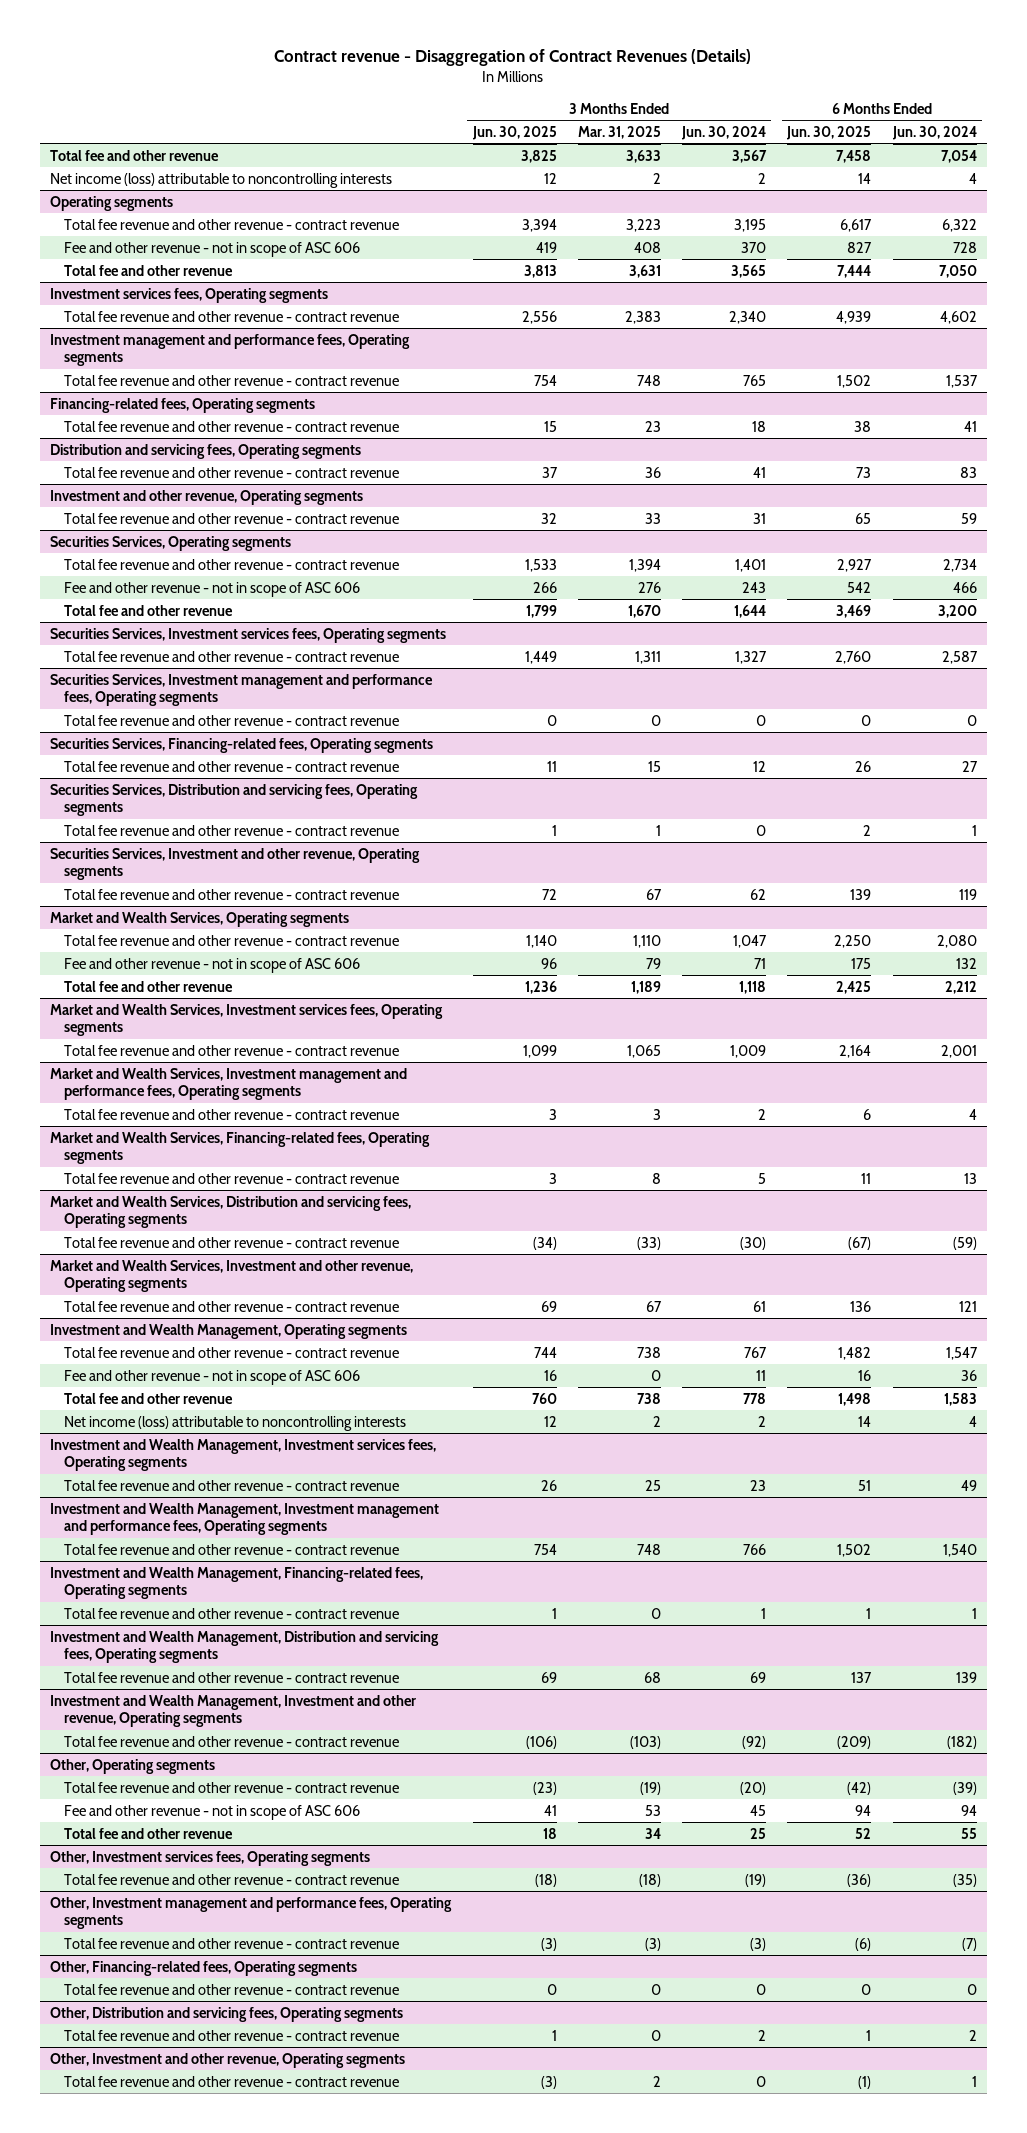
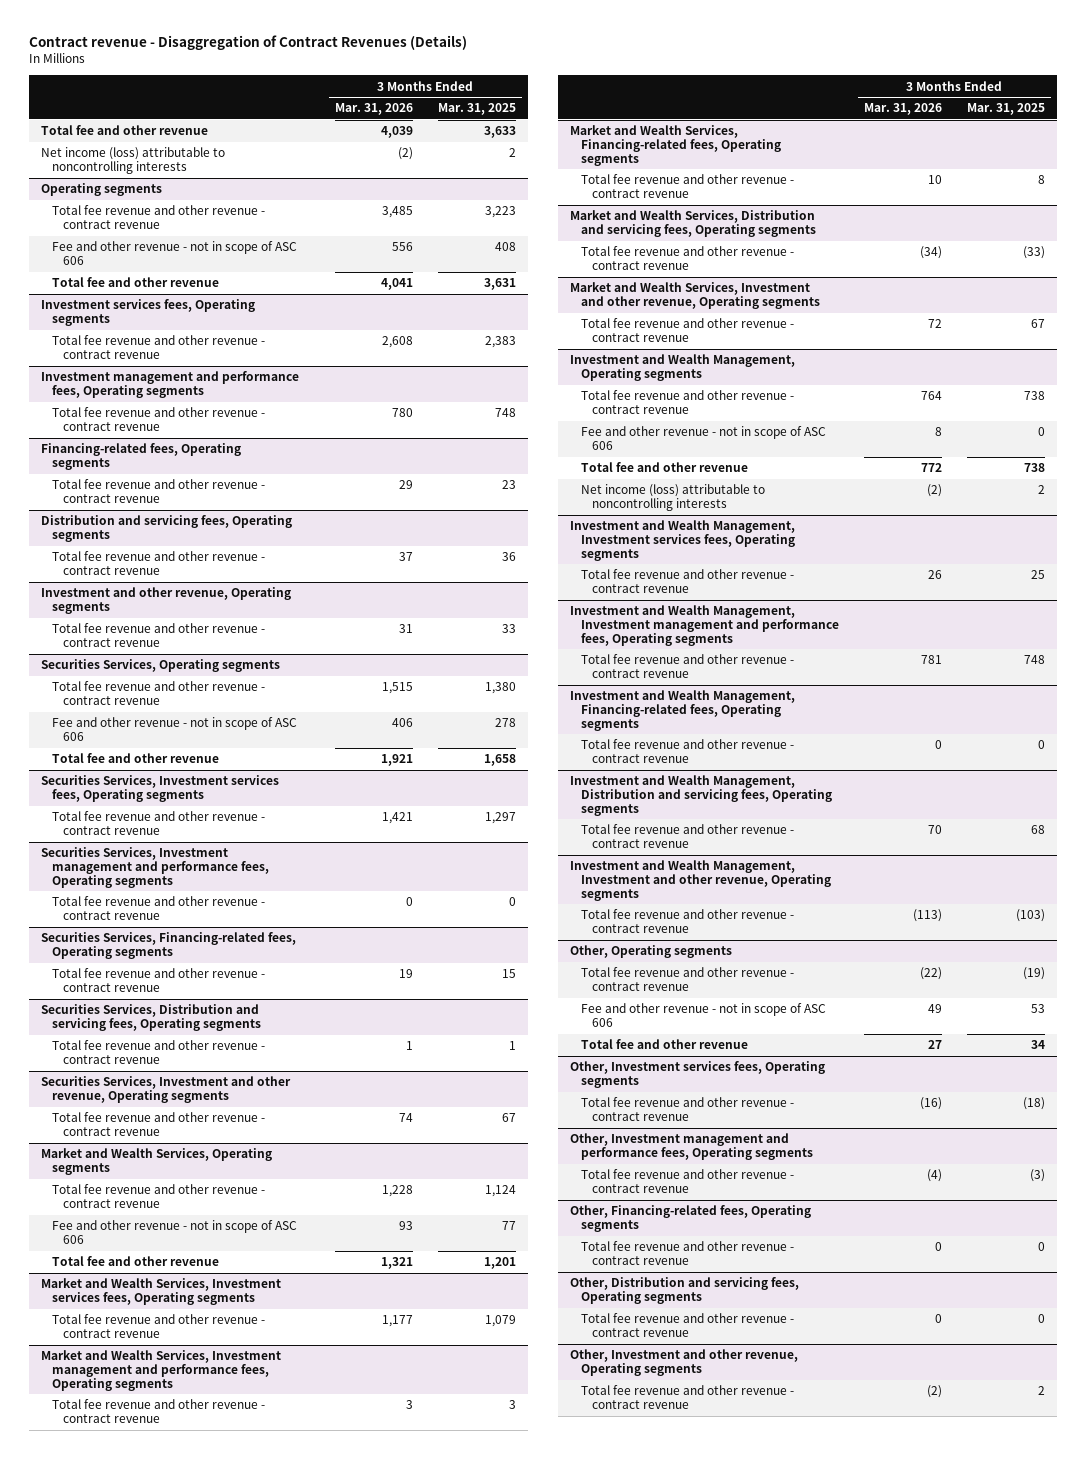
- | 3 Months Ended Jun. 30, 2025 | 3 Months Ended Mar. 31, 2025 | 3 Months Ended Jun. 30, 2024 | 6 Months Ended Jun. 30, 2025 | 6 Months Ended Jun. 30, 2024
+ | 3 Months Ended Mar. 31, 2026 | 3 Months Ended Mar. 31, 2025
@ Securities Services, Operating segments
- Total fee revenue and other revenue - contract revenue | 1,533 | 1,394 | 1,401 | 2,927 | 2,734
- Fee and other revenue - not in scope of ASC 606 | 266 | 276 | 243 | 542 | 466
- Total fee and other revenue | 1,799 | 1,670 | 1,644 | 3,469 | 3,200
+ Total fee revenue and other revenue - contract revenue | 1,515 | 1,380
+ Fee and other revenue - not in scope of ASC 606 | 406 | 278
+ Total fee and other revenue | 1,921 | 1,658
@ Securities Services, Investment services fees, Operating segments
- Total fee revenue and other revenue - contract revenue | 1,449 | 1,311 | 1,327 | 2,760 | 2,587
+ Total fee revenue and other revenue - contract revenue | 1,421 | 1,297
@ Market and Wealth Services, Operating segments
- Total fee revenue and other revenue - contract revenue | 1,140 | 1,110 | 1,047 | 2,250 | 2,080
- Fee and other revenue - not in scope of ASC 606 | 96 | 79 | 71 | 175 | 132
- Total fee and other revenue | 1,236 | 1,189 | 1,118 | 2,425 | 2,212
+ Total fee revenue and other revenue - contract revenue | 1,228 | 1,124
+ Fee and other revenue - not in scope of ASC 606 | 93 | 77
+ Total fee and other revenue | 1,321 | 1,201
@ Market and Wealth Services, Investment services fees, Operating segments
- Total fee revenue and other revenue - contract revenue | 1,099 | 1,065 | 1,009 | 2,164 | 2,001
+ Total fee revenue and other revenue - contract revenue | 1,177 | 1,079

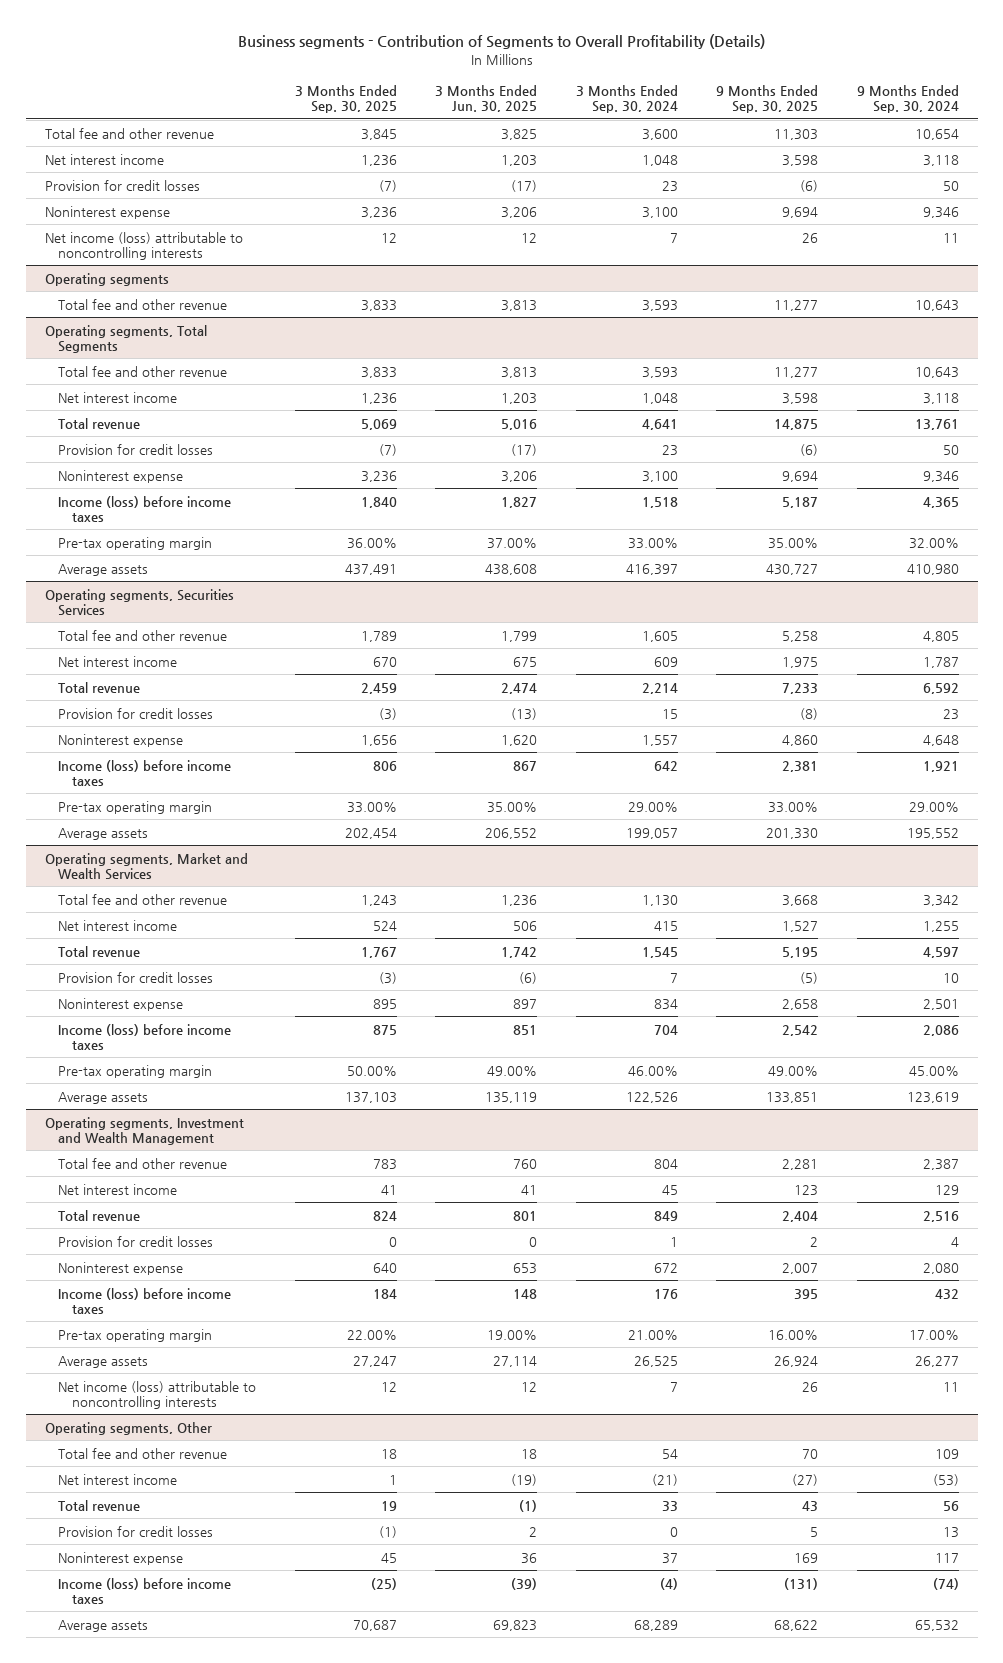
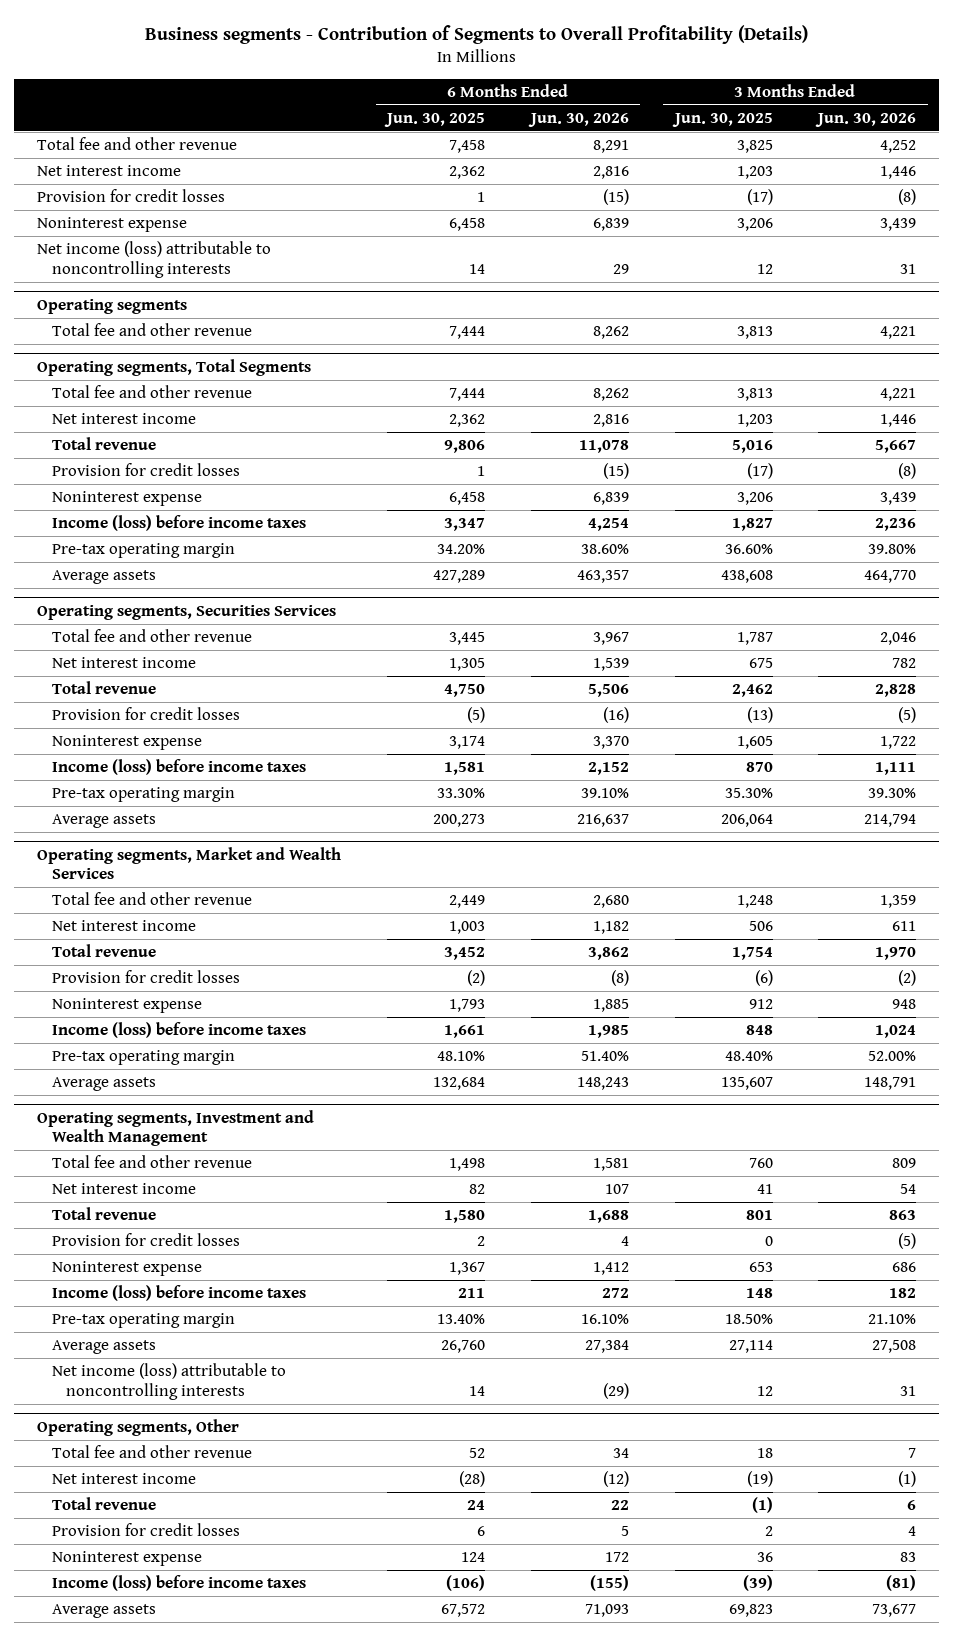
- | 3 Months Ended Sep. 30, 2025 | 3 Months Ended Jun. 30, 2025 | 3 Months Ended Sep. 30, 2024 | 9 Months Ended Sep. 30, 2025 | 9 Months Ended Sep. 30, 2024
+ | 6 Months Ended Jun. 30, 2025 | 6 Months Ended Jun. 30, 2026 | 3 Months Ended Jun. 30, 2025 | 3 Months Ended Jun. 30, 2026
@ Operating segments, Total Segments
- Pre-tax operating margin | 36.00% | 37.00% | 33.00% | 35.00% | 32.00%
+ Pre-tax operating margin | 34.20% | 38.60% | 36.60% | 39.80%
@ Operating segments, Securities Services
- Total fee and other revenue | 1,789 | 1,799 | 1,605 | 5,258 | 4,805
+ Total fee and other revenue | 3,445 | 3,967 | 1,787 | 2,046
- Total revenue | 2,459 | 2,474 | 2,214 | 7,233 | 6,592
+ Total revenue | 4,750 | 5,506 | 2,462 | 2,828
- Noninterest expense | 1,656 | 1,620 | 1,557 | 4,860 | 4,648
- Income (loss) before income taxes | 806 | 867 | 642 | 2,381 | 1,921
- Pre-tax operating margin | 33.00% | 35.00% | 29.00% | 33.00% | 29.00%
- Average assets | 202,454 | 206,552 | 199,057 | 201,330 | 195,552
+ Noninterest expense | 3,174 | 3,370 | 1,605 | 1,722
+ Income (loss) before income taxes | 1,581 | 2,152 | 870 | 1,111
+ Pre-tax operating margin | 33.30% | 39.10% | 35.30% | 39.30%
+ Average assets | 200,273 | 216,637 | 206,064 | 214,794
@ Operating segments, Market and Wealth Services
- Total fee and other revenue | 1,243 | 1,236 | 1,130 | 3,668 | 3,342
+ Total fee and other revenue | 2,449 | 2,680 | 1,248 | 1,359
- Total revenue | 1,767 | 1,742 | 1,545 | 5,195 | 4,597
+ Total revenue | 3,452 | 3,862 | 1,754 | 1,970
- Noninterest expense | 895 | 897 | 834 | 2,658 | 2,501
- Income (loss) before income taxes | 875 | 851 | 704 | 2,542 | 2,086
- Pre-tax operating margin | 50.00% | 49.00% | 46.00% | 49.00% | 45.00%
- Average assets | 137,103 | 135,119 | 122,526 | 133,851 | 123,619
+ Noninterest expense | 1,793 | 1,885 | 912 | 948
+ Income (loss) before income taxes | 1,661 | 1,985 | 848 | 1,024
+ Pre-tax operating margin | 48.10% | 51.40% | 48.40% | 52.00%
+ Average assets | 132,684 | 148,243 | 135,607 | 148,791
@ Operating segments, Investment and Wealth Management
- Pre-tax operating margin | 22.00% | 19.00% | 21.00% | 16.00% | 17.00%
+ Pre-tax operating margin | 13.40% | 16.10% | 18.50% | 21.10%

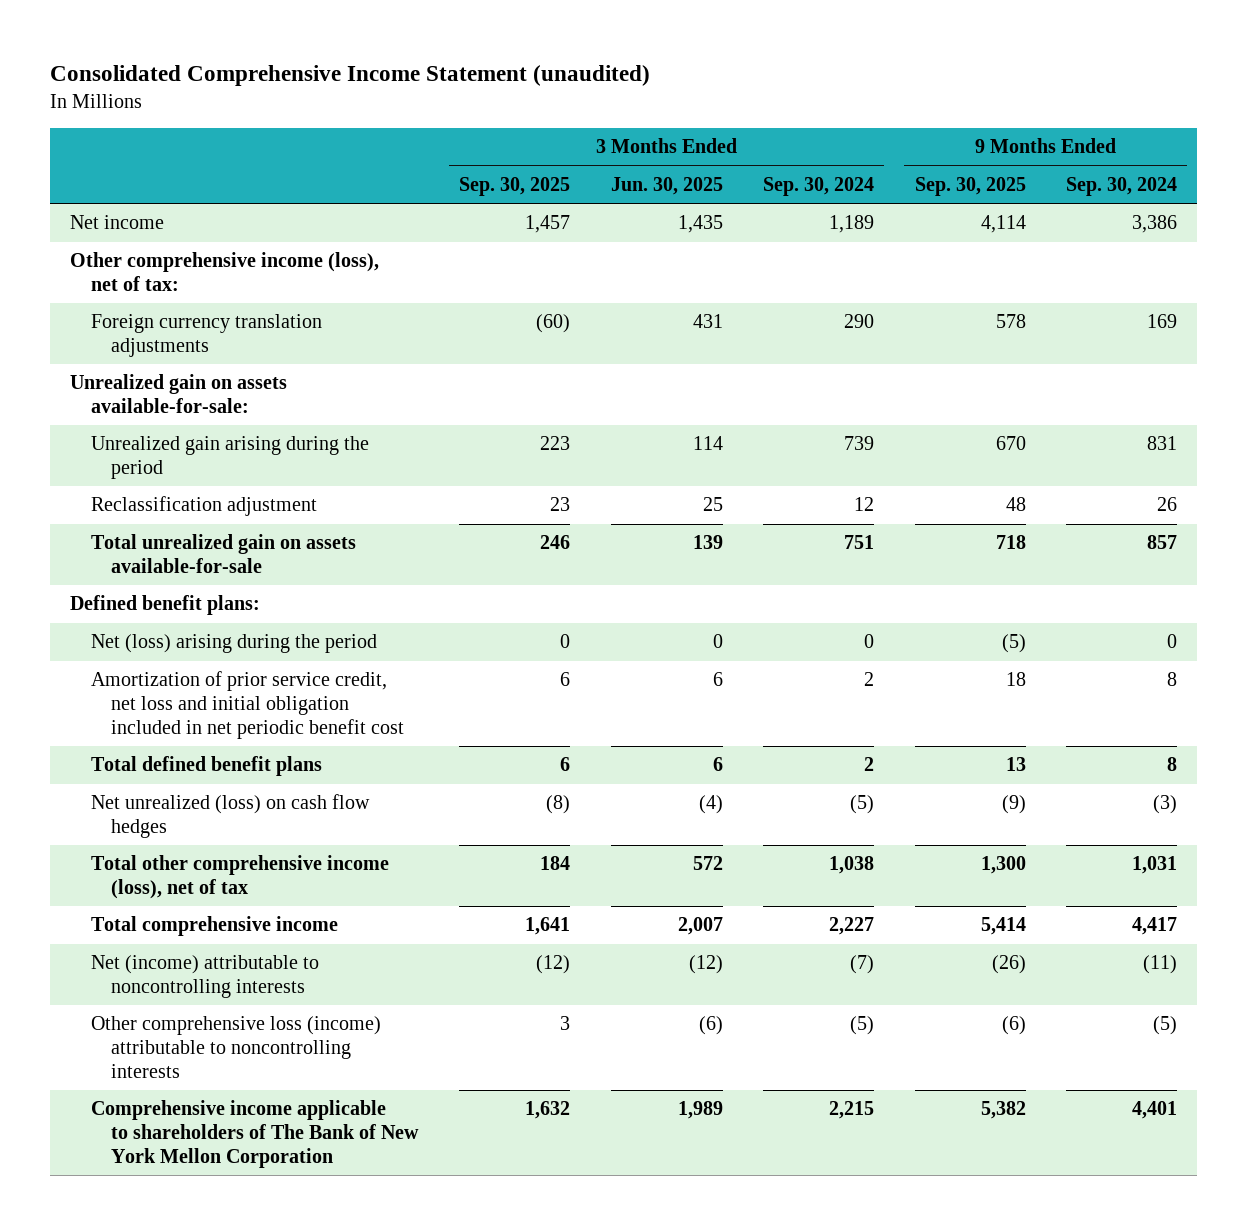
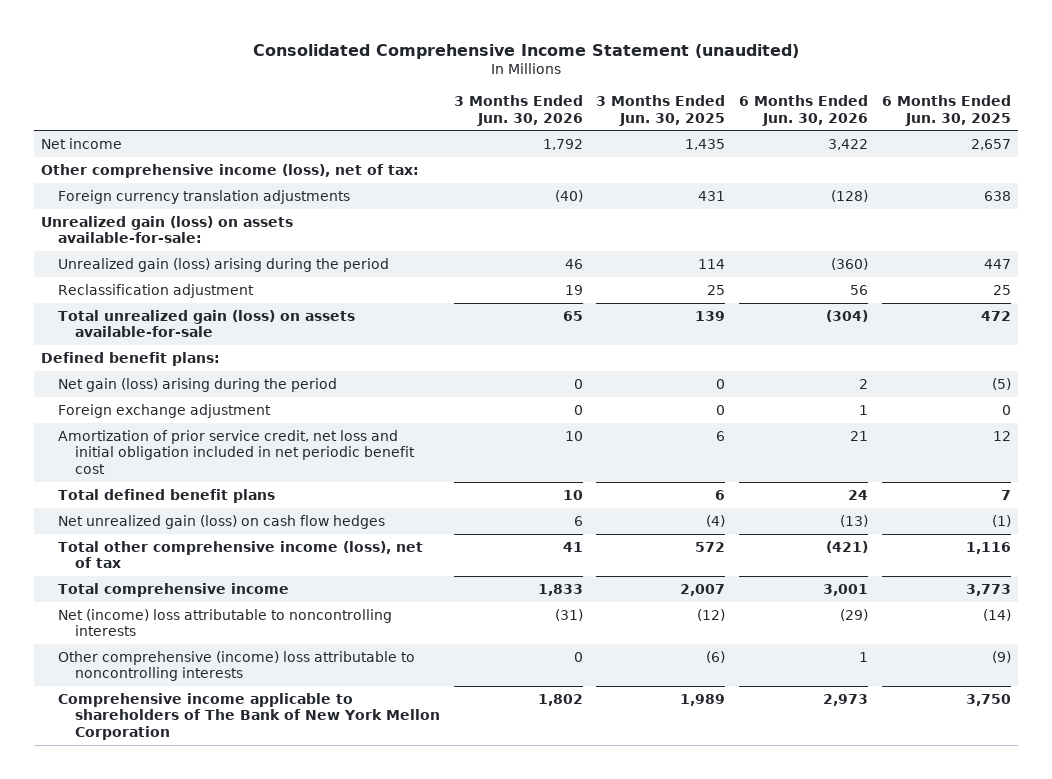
- | 3 Months Ended Sep. 30, 2025 | 3 Months Ended Jun. 30, 2025 | 3 Months Ended Sep. 30, 2024 | 9 Months Ended Sep. 30, 2025 | 9 Months Ended Sep. 30, 2024
+ | 3 Months Ended Jun. 30, 2026 | 3 Months Ended Jun. 30, 2025 | 6 Months Ended Jun. 30, 2026 | 6 Months Ended Jun. 30, 2025
- Unrealized gain on assets available-for-sale:
- Unrealized gain arising during the period | 223 | 114 | 739 | 670 | 831
+ Unrealized gain (loss) on assets available-for-sale:
+ Unrealized gain (loss) arising during the period | 46 | 114 | (360) | 447
- Total unrealized gain on assets available-for-sale | 246 | 139 | 751 | 718 | 857
+ Total unrealized gain (loss) on assets available-for-sale | 65 | 139 | (304) | 472
- Net (loss) arising during the period | 0 | 0 | 0 | (5) | 0
+ Net gain (loss) arising during the period | 0 | 0 | 2 | (5)
+ Foreign exchange adjustment | 0 | 0 | 1 | 0
- Net unrealized (loss) on cash flow hedges | (8) | (4) | (5) | (9) | (3)
+ Net unrealized gain (loss) on cash flow hedges | 6 | (4) | (13) | (1)
- Net (income) attributable to noncontrolling interests | (12) | (12) | (7) | (26) | (11)
- Other comprehensive loss (income) attributable to noncontrolling interests | 3 | (6) | (5) | (6) | (5)
+ Net (income) loss attributable to noncontrolling interests | (31) | (12) | (29) | (14)
+ Other comprehensive (income) loss attributable to noncontrolling interests | 0 | (6) | 1 | (9)

